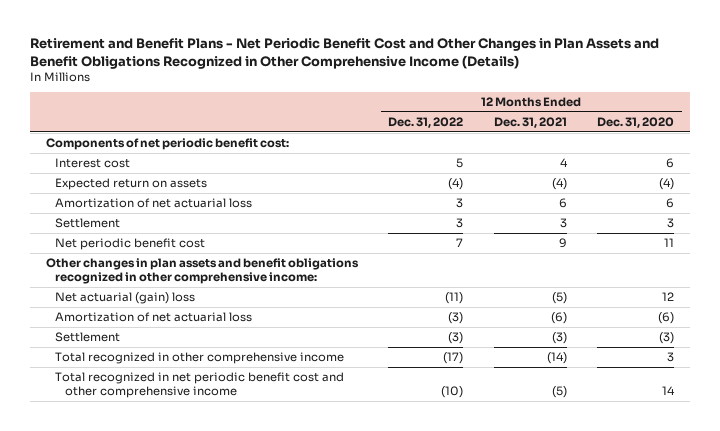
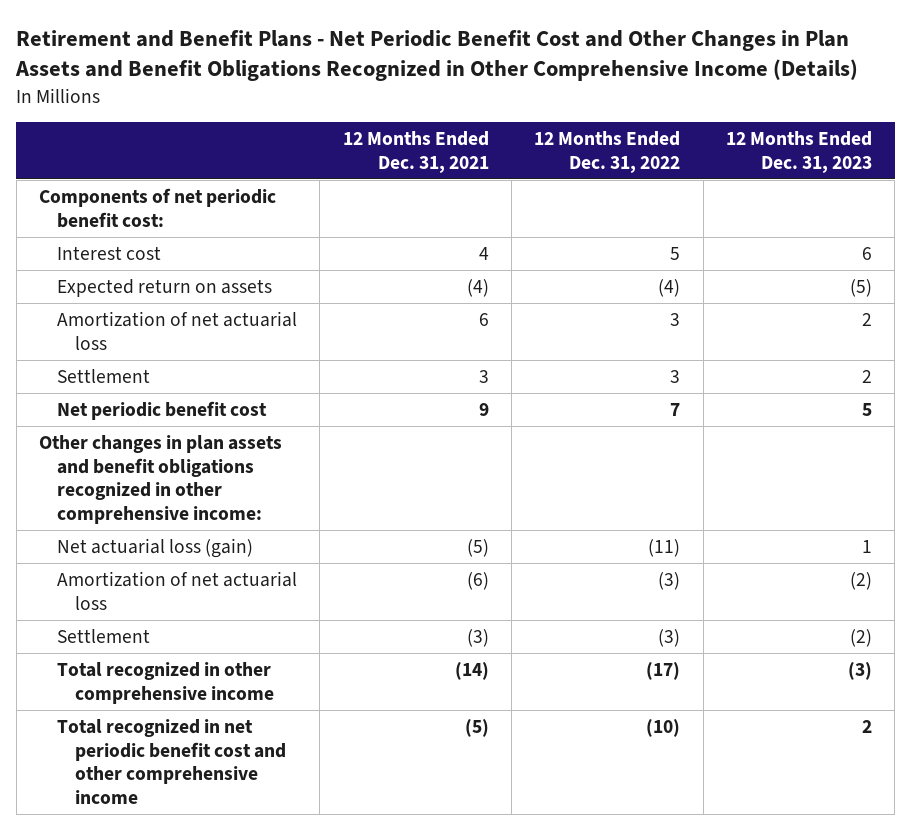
- | 12 Months Ended Dec. 31, 2022 | 12 Months Ended Dec. 31, 2021 | 12 Months Ended Dec. 31, 2020
+ | 12 Months Ended Dec. 31, 2021 | 12 Months Ended Dec. 31, 2022 | 12 Months Ended Dec. 31, 2023
- Net actuarial (gain) loss | (11) | (5) | 12
+ Net actuarial loss (gain) | (5) | (11) | 1

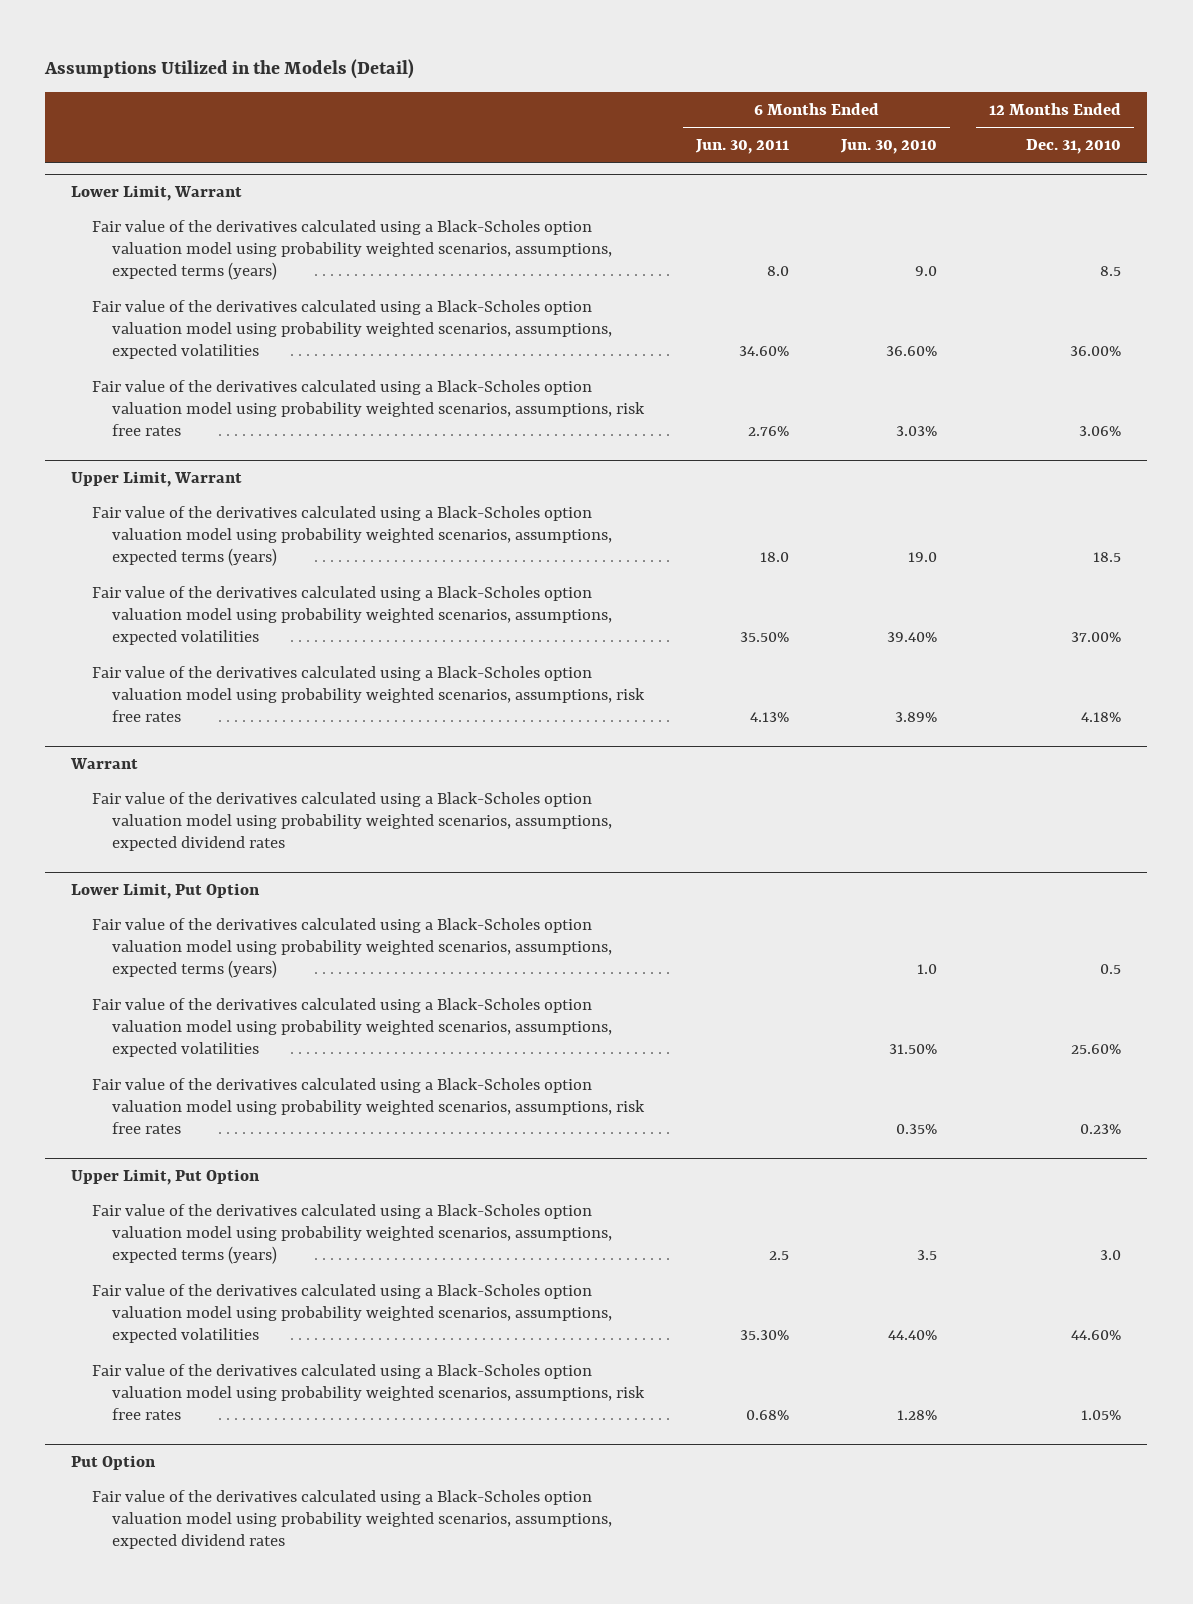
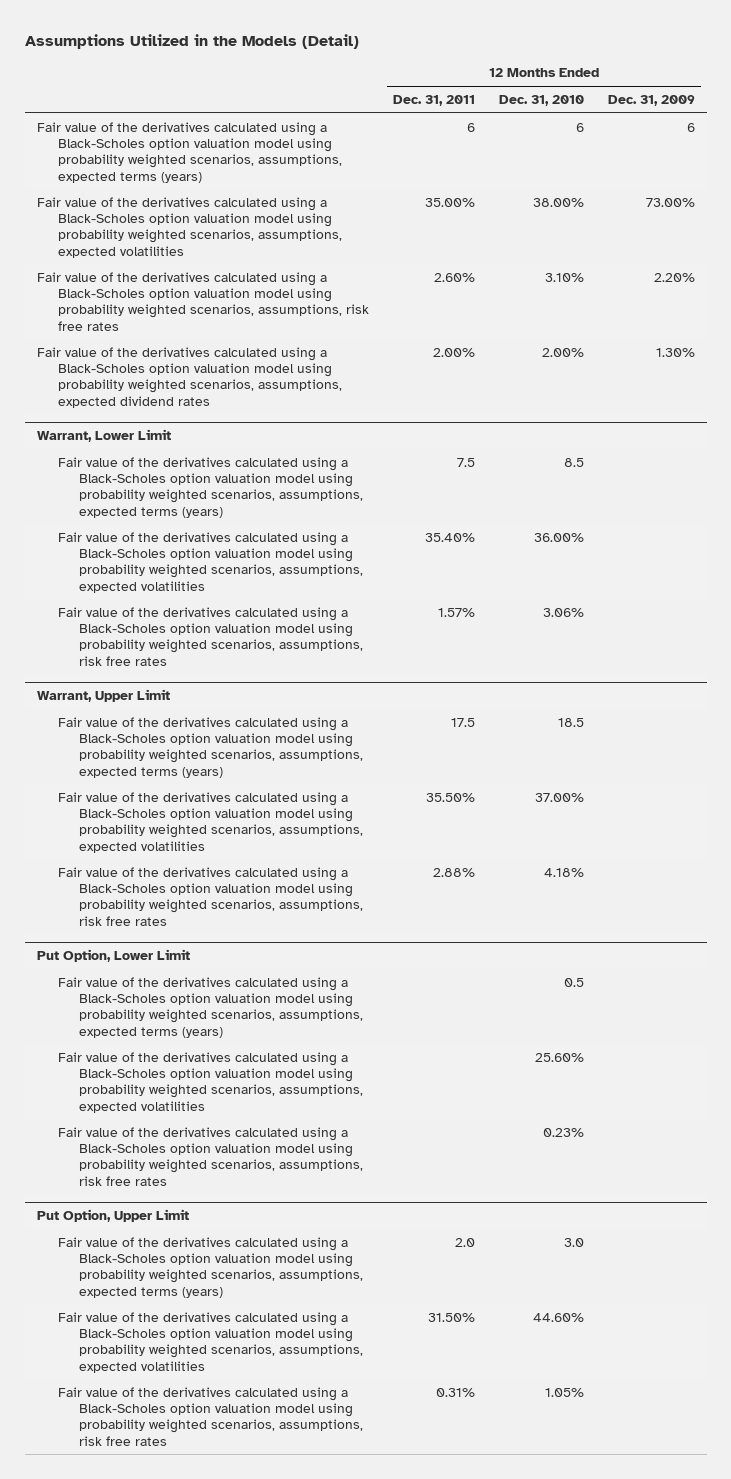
- | 6 Months Ended Jun. 30, 2011 | 6 Months Ended Jun. 30, 2010 | 12 Months Ended Dec. 31, 2010
+ | 12 Months Ended Dec. 31, 2011 | 12 Months Ended Dec. 31, 2010 | 12 Months Ended Dec. 31, 2009
- Lower Limit, Warrant
+ Fair value of the derivatives calculated using a Black-Scholes option valuation model using probability weighted scenarios, assumptions, expected terms (years) | 6 | 6 | 6
+ Fair value of the derivatives calculated using a Black-Scholes option valuation model using probability weighted scenarios, assumptions, expected volatilities | 35.00% | 38.00% | 73.00%
+ Fair value of the derivatives calculated using a Black-Scholes option valuation model using probability weighted scenarios, assumptions, risk free rates | 2.60% | 3.10% | 2.20%
+ Fair value of the derivatives calculated using a Black-Scholes option valuation model using probability weighted scenarios, assumptions, expected dividend rates | 2.00% | 2.00% | 1.30%
+ Warrant, Lower Limit
- Upper Limit, Warrant
+ Warrant, Upper Limit
- Warrant
- Fair value of the derivatives calculated using a Black-Scholes option valuation model using probability weighted scenarios, assumptions, expected dividend rates
- Lower Limit, Put Option
+ Put Option, Lower Limit
- Upper Limit, Put Option
+ Put Option, Upper Limit
- Put Option
- Fair value of the derivatives calculated using a Black-Scholes option valuation model using probability weighted scenarios, assumptions, expected dividend rates

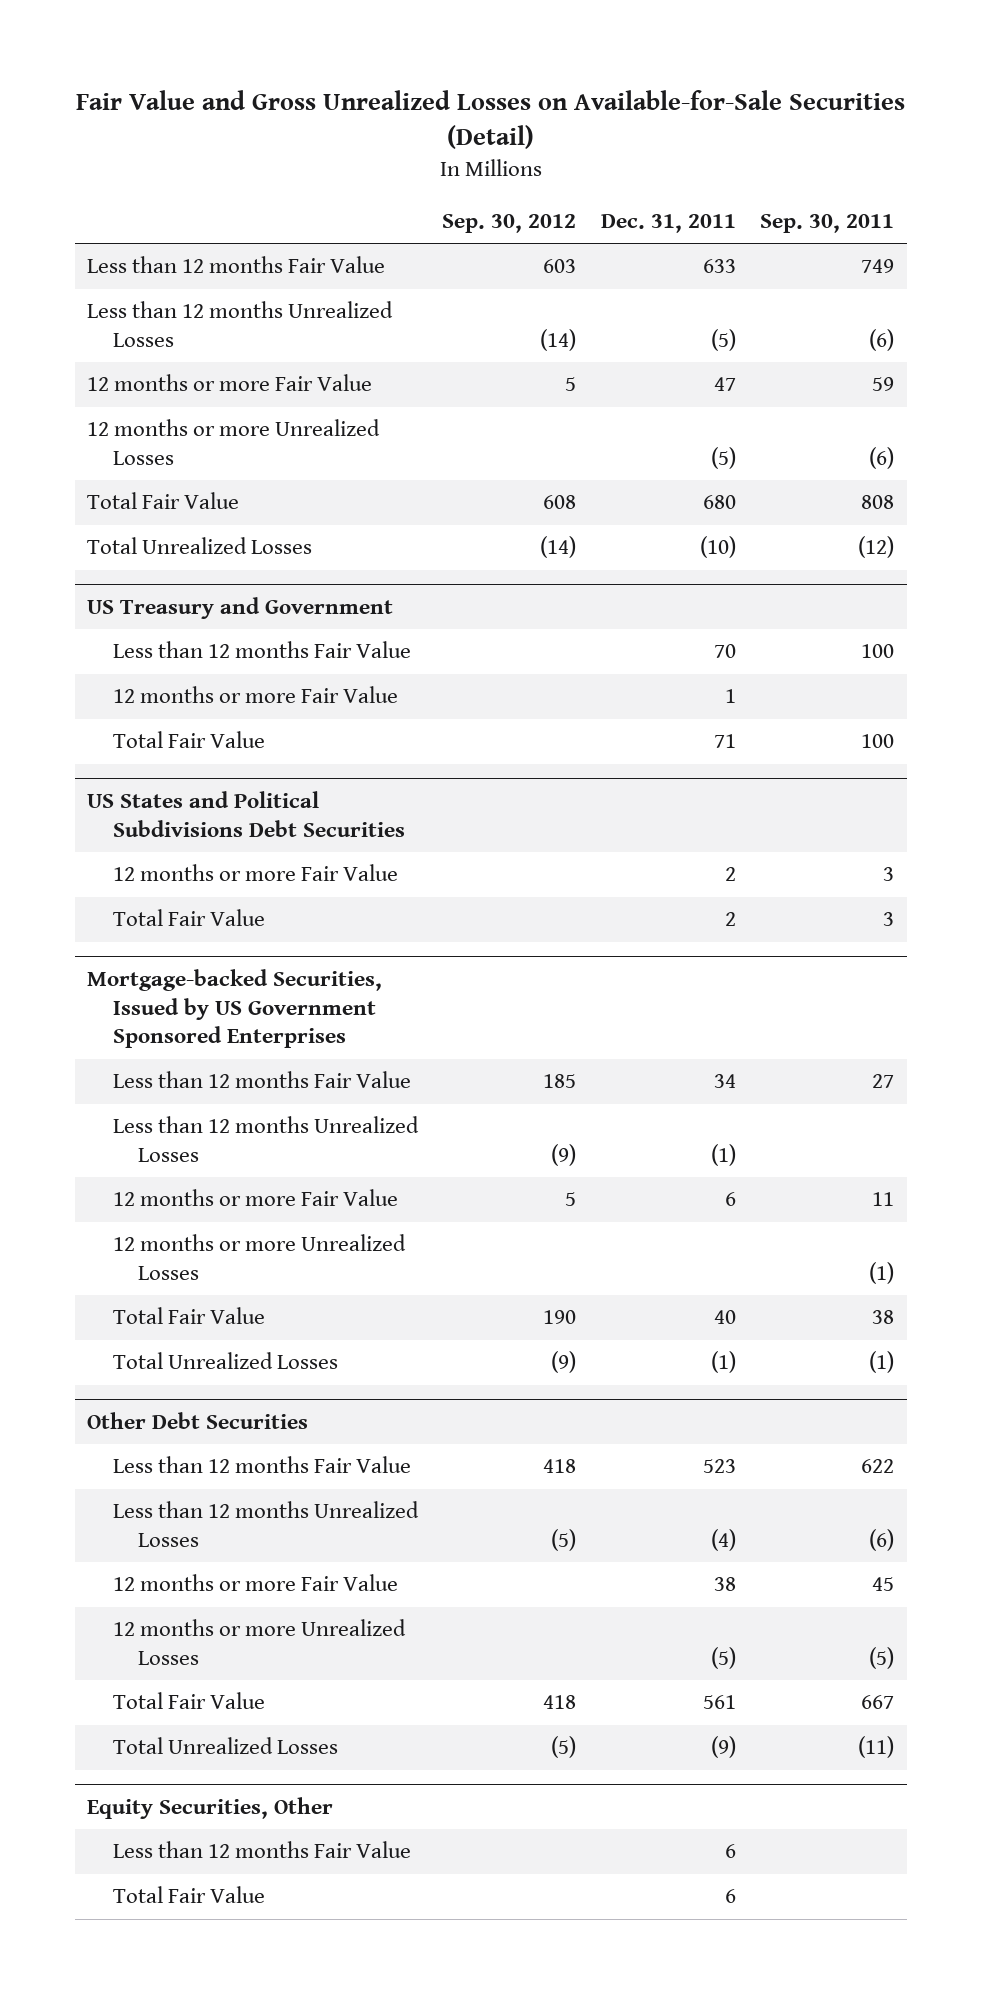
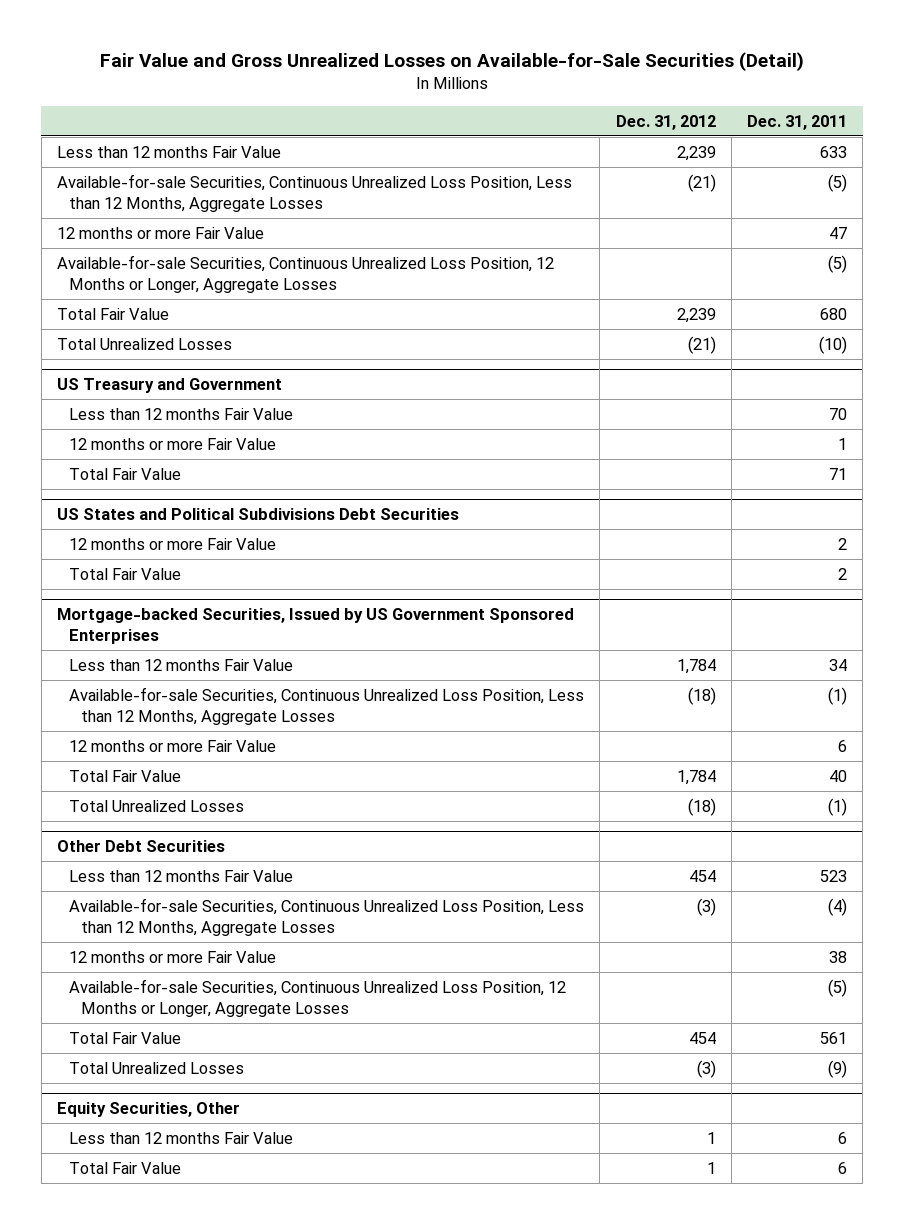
- | Sep. 30, 2012 | Dec. 31, 2011 | Sep. 30, 2011
+ | Dec. 31, 2012 | Dec. 31, 2011
- Less than 12 months Unrealized Losses | (14) | (5) | (6)
+ Available-for-sale Securities, Continuous Unrealized Loss Position, Less than 12 Months, Aggregate Losses | (21) | (5)
- 12 months or more Unrealized Losses | | (5) | (6)
+ Available-for-sale Securities, Continuous Unrealized Loss Position, 12 Months or Longer, Aggregate Losses | | (5)
@ Mortgage-backed Securities, Issued by US Government Sponsored Enterprises
- Less than 12 months Unrealized Losses | (9) | (1) |
+ Available-for-sale Securities, Continuous Unrealized Loss Position, Less than 12 Months, Aggregate Losses | (18) | (1)
- 12 months or more Unrealized Losses | | | (1)
@ Other Debt Securities
- Less than 12 months Unrealized Losses | (5) | (4) | (6)
+ Available-for-sale Securities, Continuous Unrealized Loss Position, Less than 12 Months, Aggregate Losses | (3) | (4)
- 12 months or more Unrealized Losses | | (5) | (5)
+ Available-for-sale Securities, Continuous Unrealized Loss Position, 12 Months or Longer, Aggregate Losses | | (5)

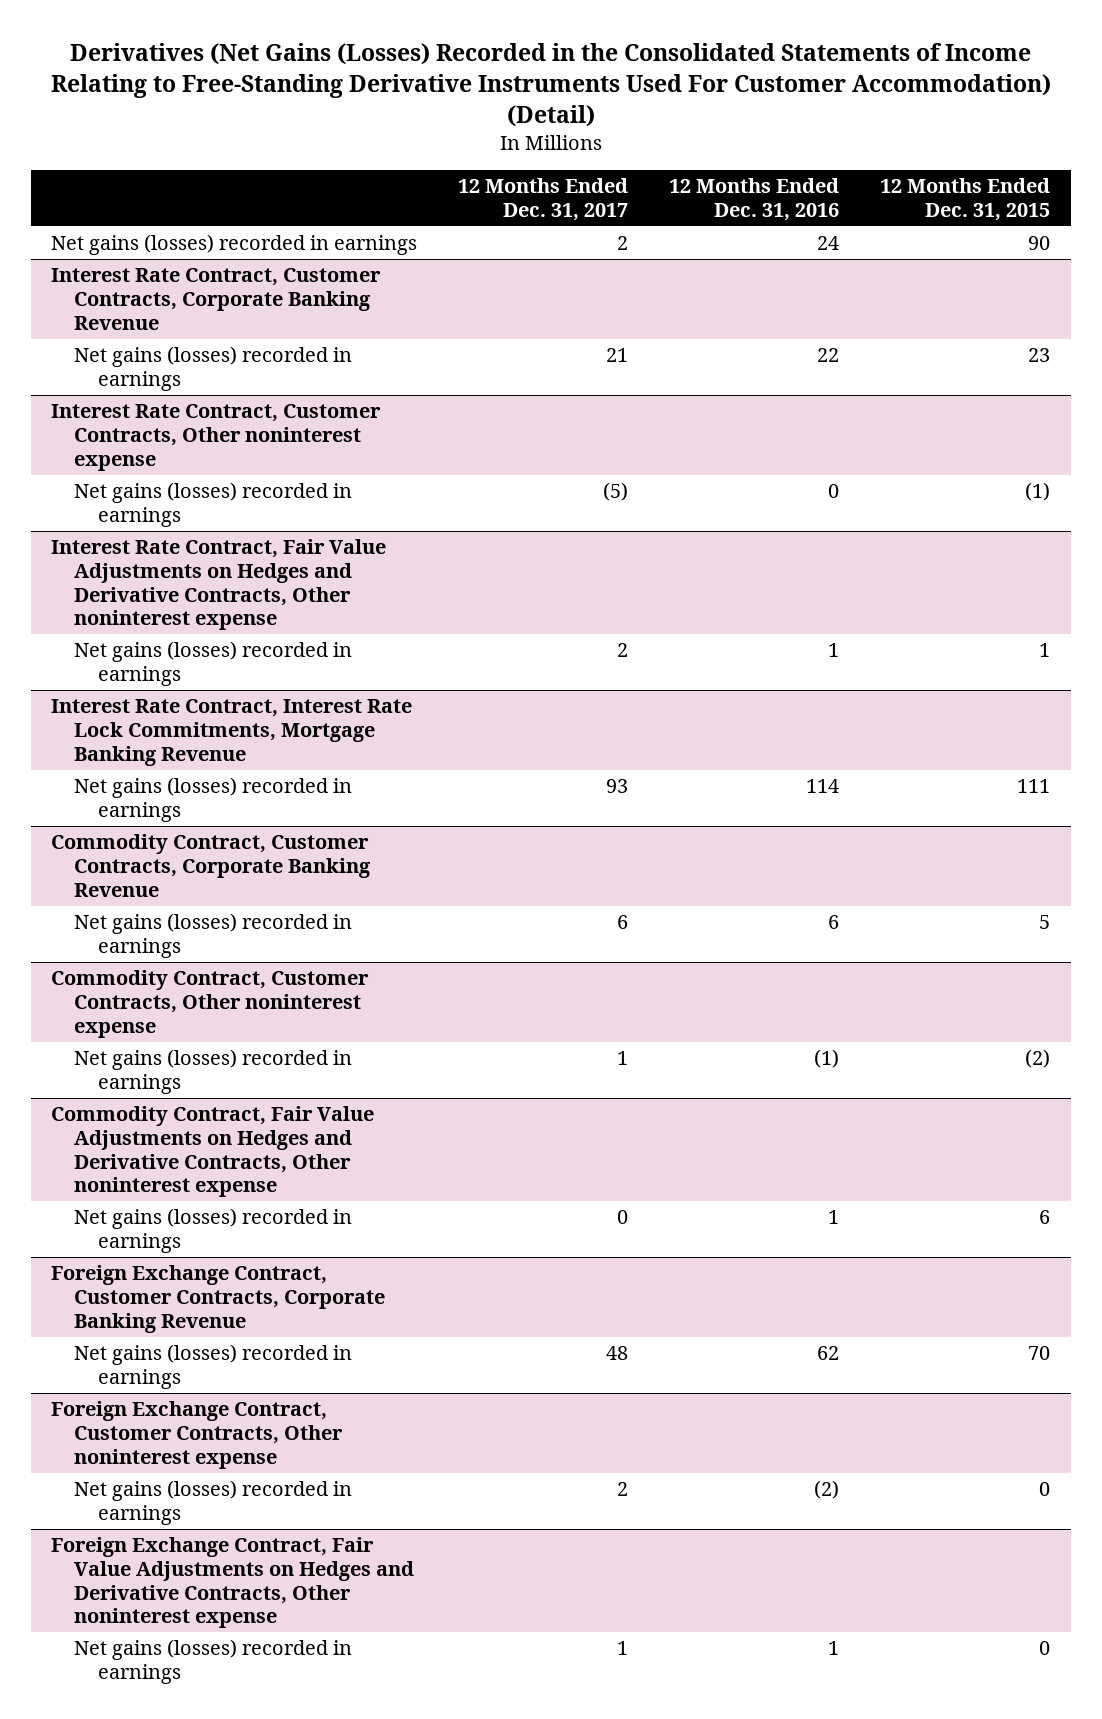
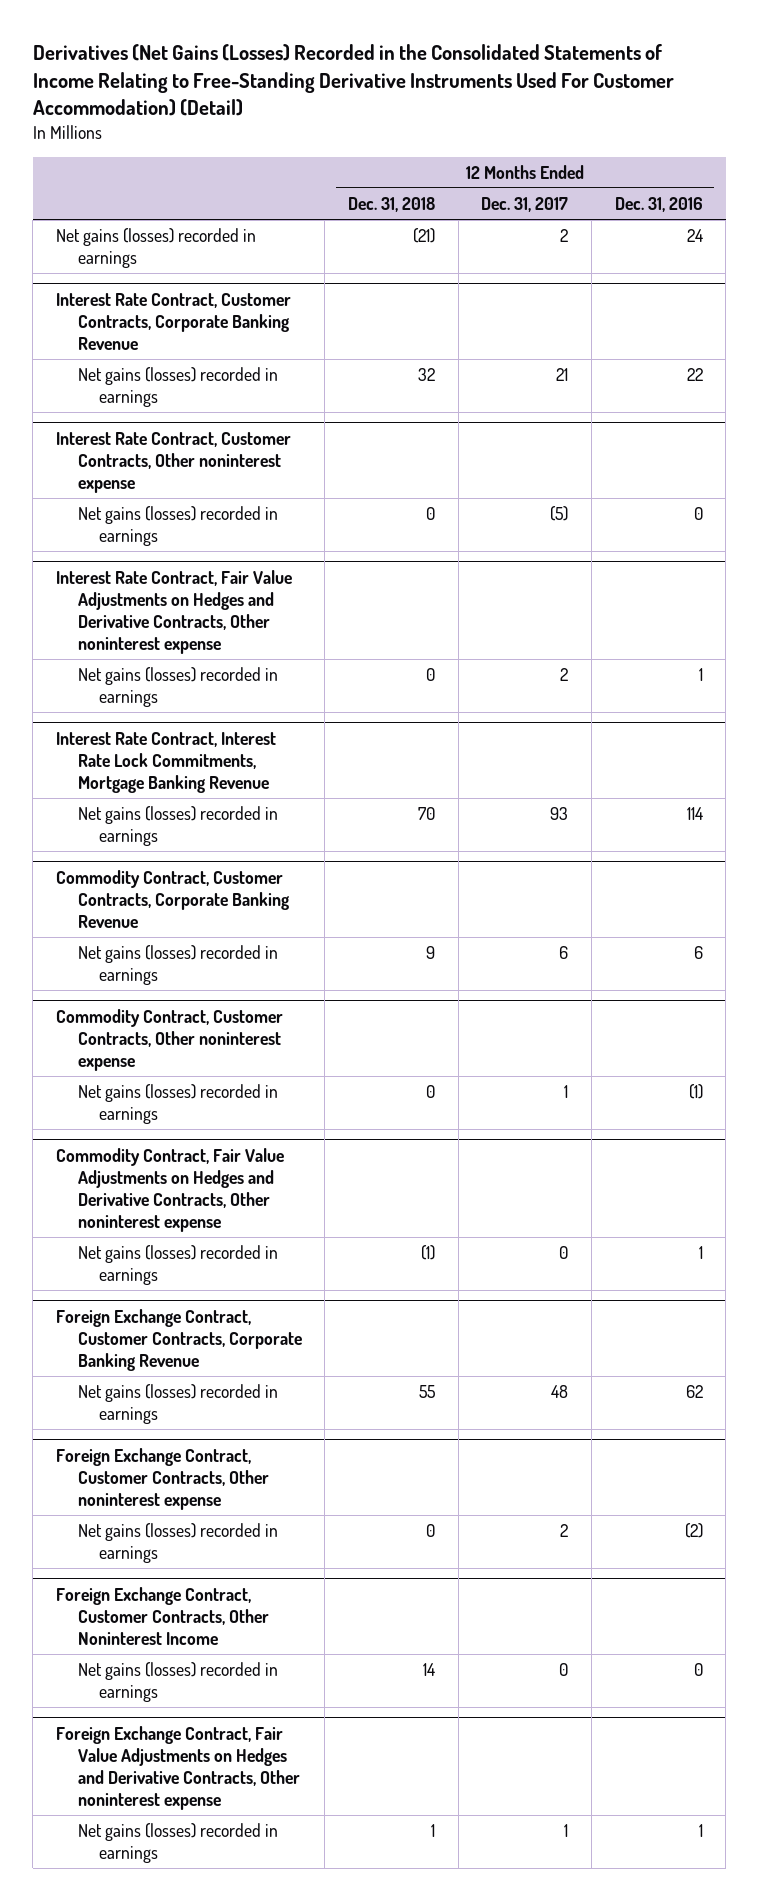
- | 12 Months Ended Dec. 31, 2017 | 12 Months Ended Dec. 31, 2016 | 12 Months Ended Dec. 31, 2015
+ | 12 Months Ended Dec. 31, 2018 | 12 Months Ended Dec. 31, 2017 | 12 Months Ended Dec. 31, 2016
+ Foreign Exchange Contract, Customer Contracts, Other Noninterest Income
+ Net gains (losses) recorded in earnings | 14 | 0 | 0

